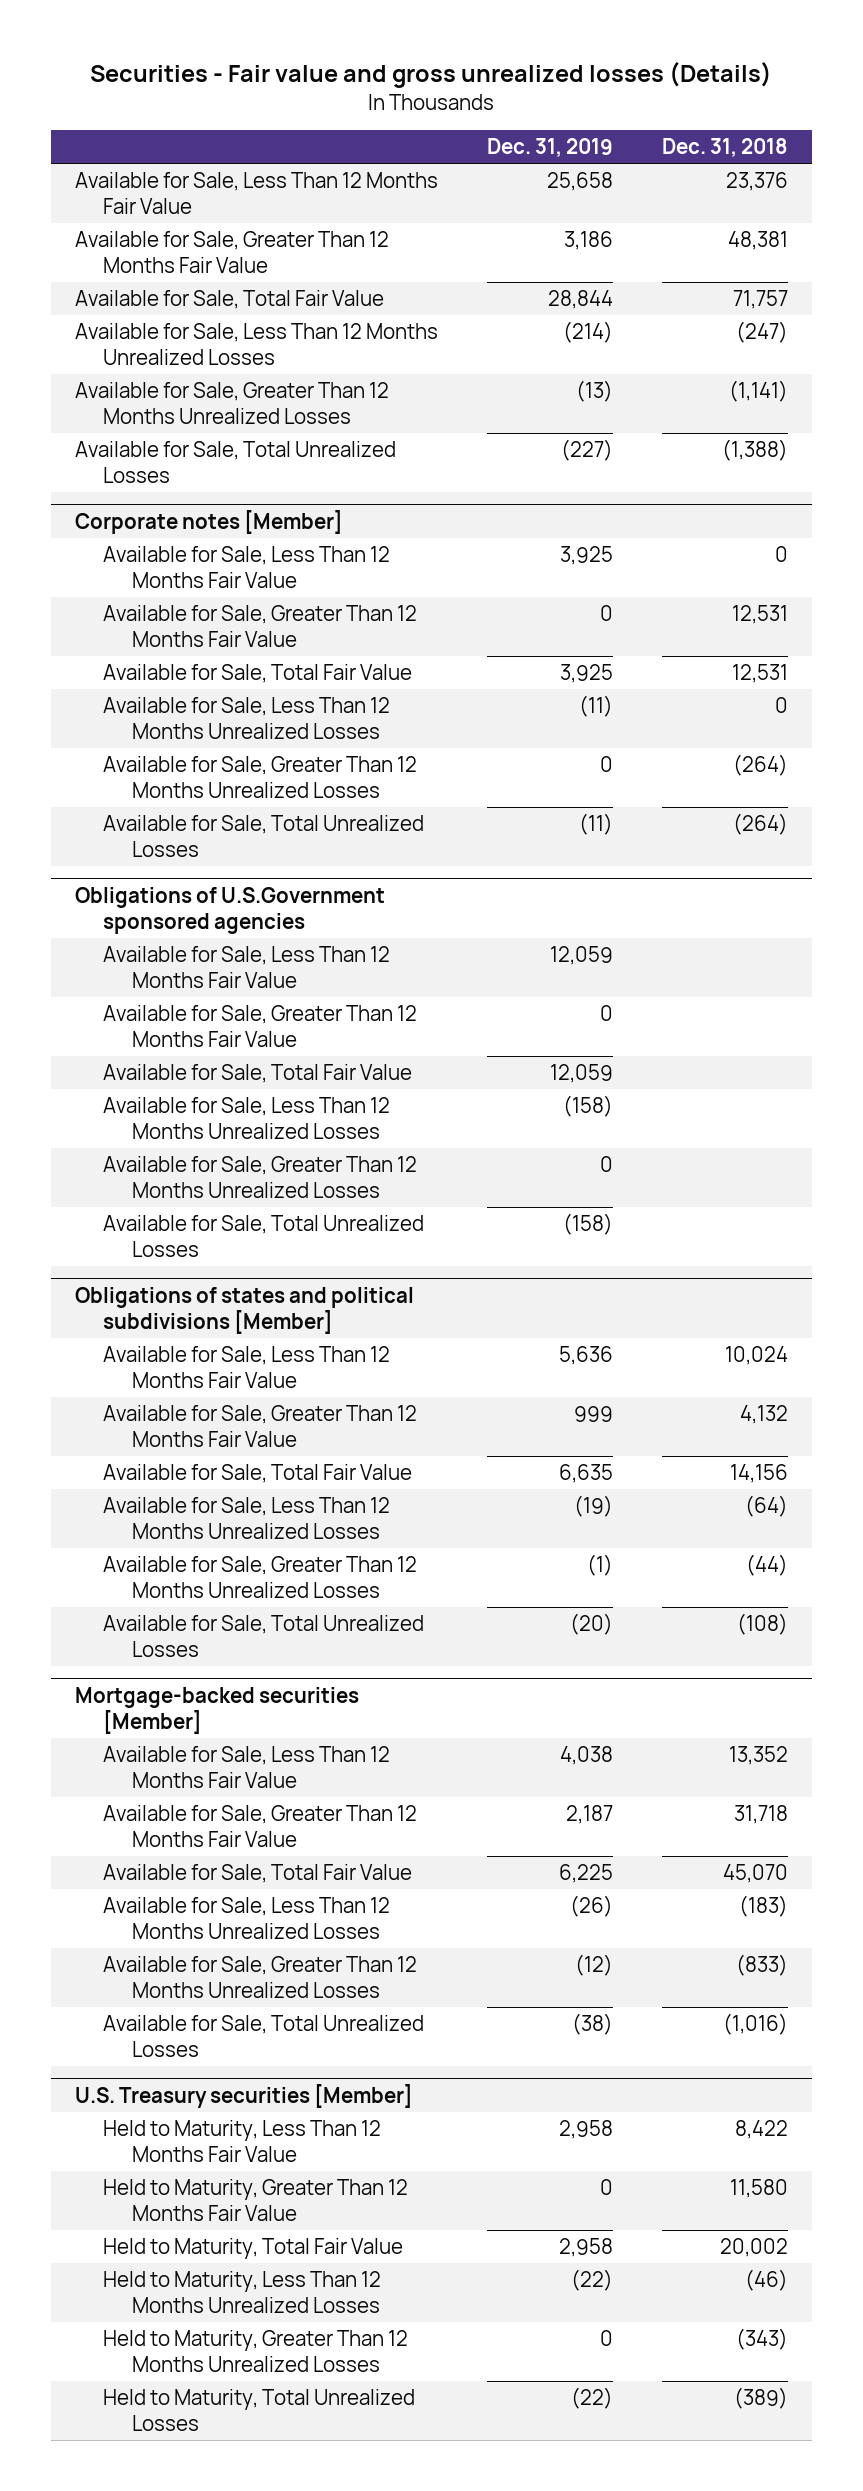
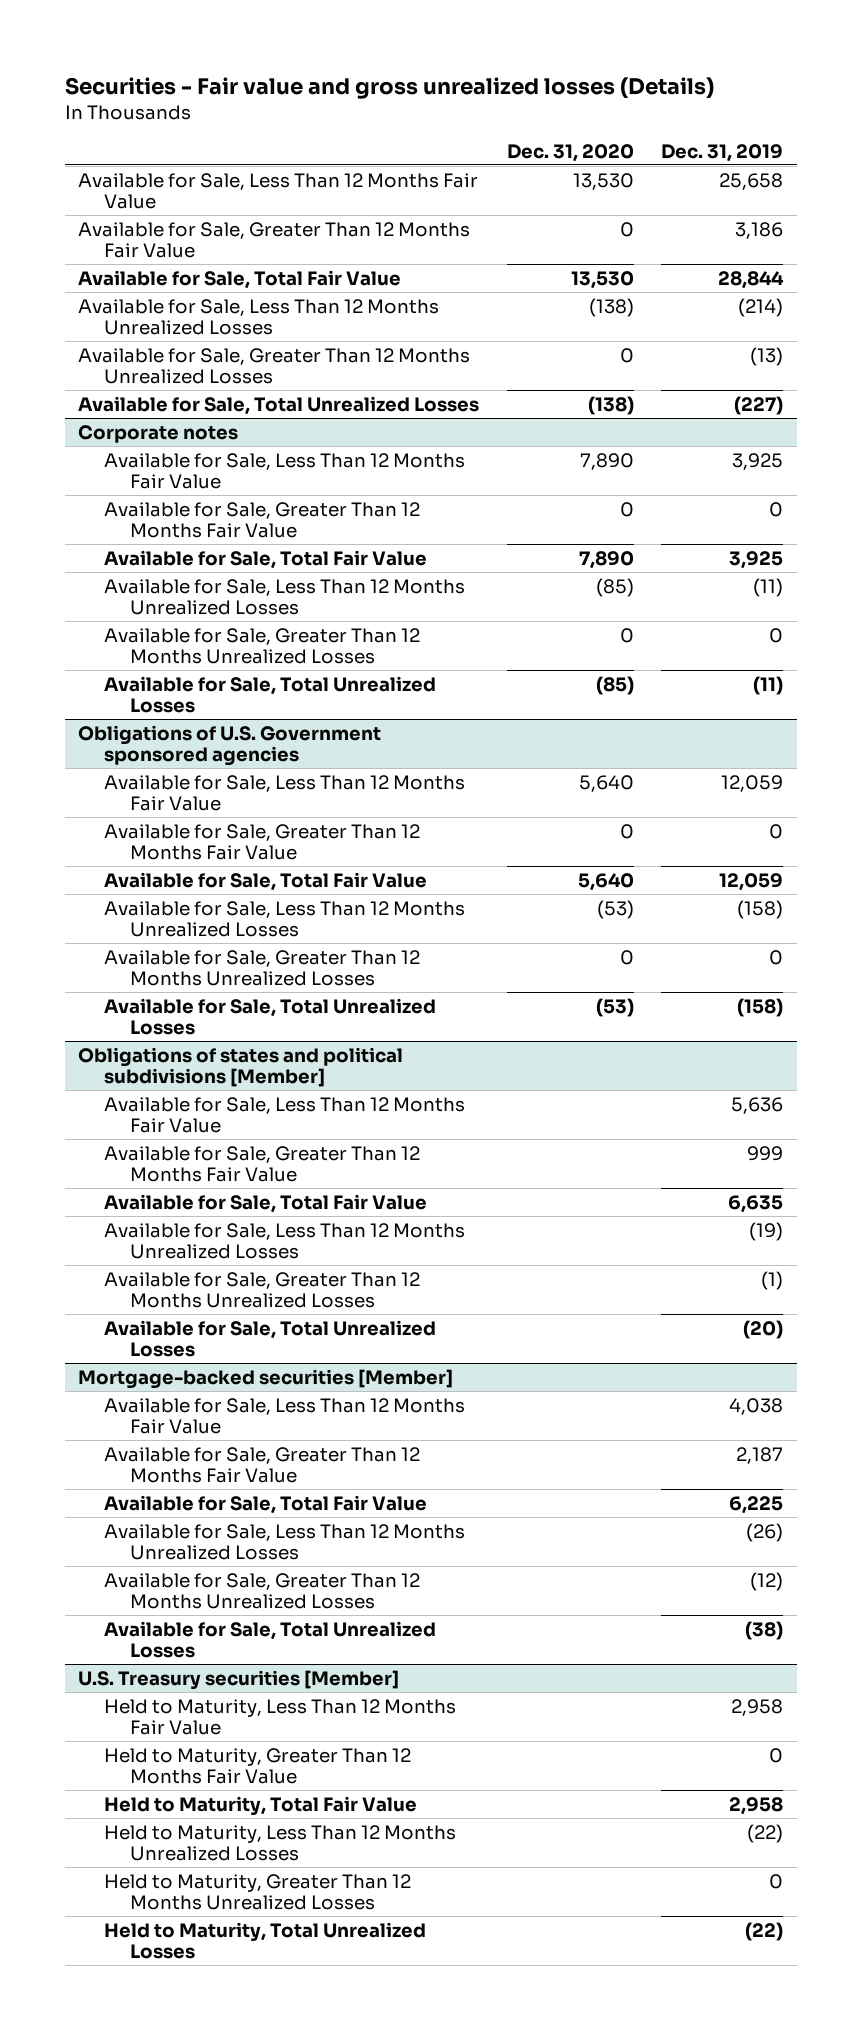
- | Dec. 31, 2019 | Dec. 31, 2018
+ | Dec. 31, 2020 | Dec. 31, 2019
- Corporate notes [Member]
+ Corporate notes
- Obligations of U.S.Government sponsored agencies
+ Obligations of U.S. Government sponsored agencies

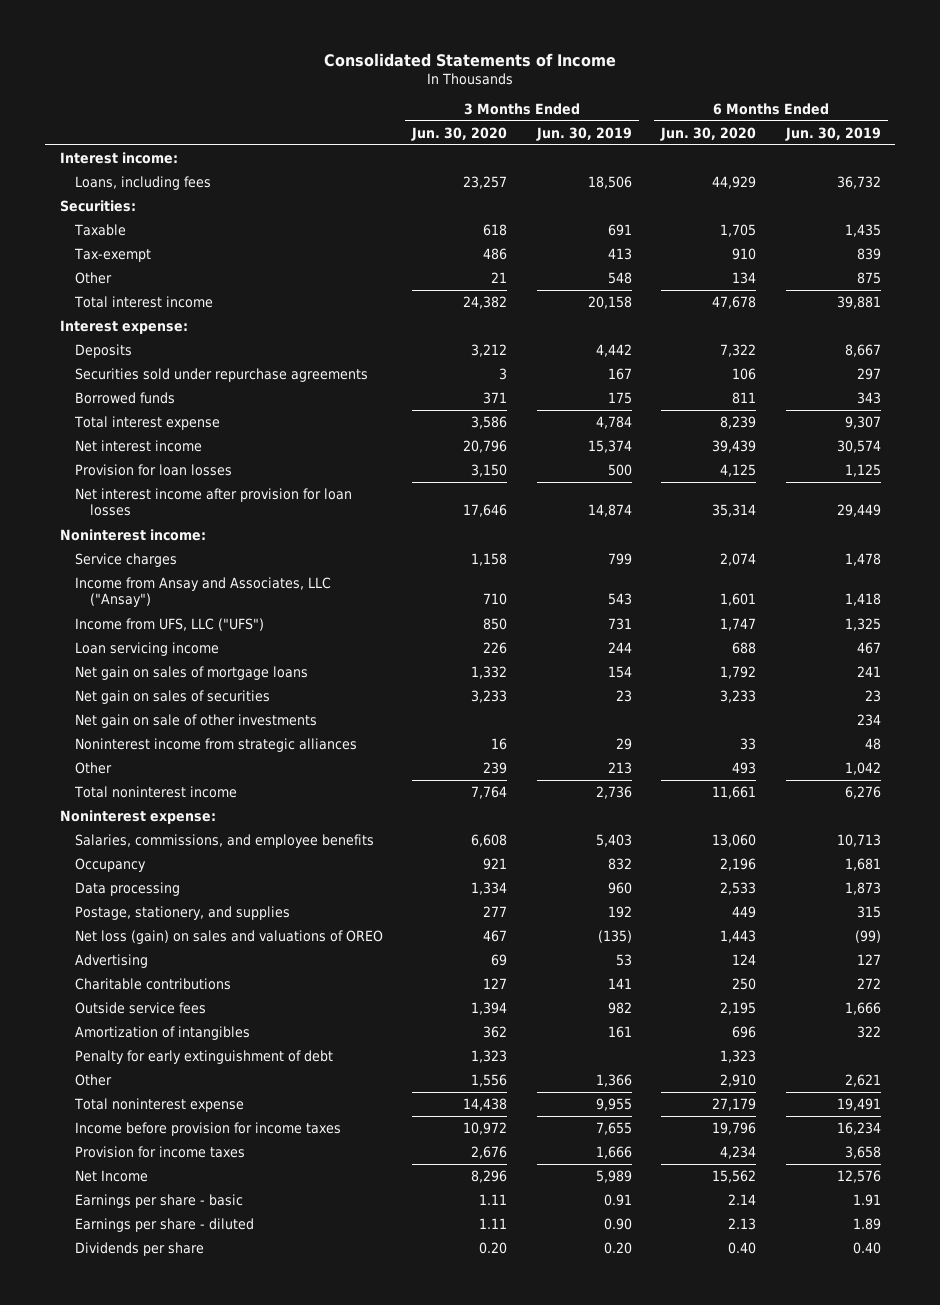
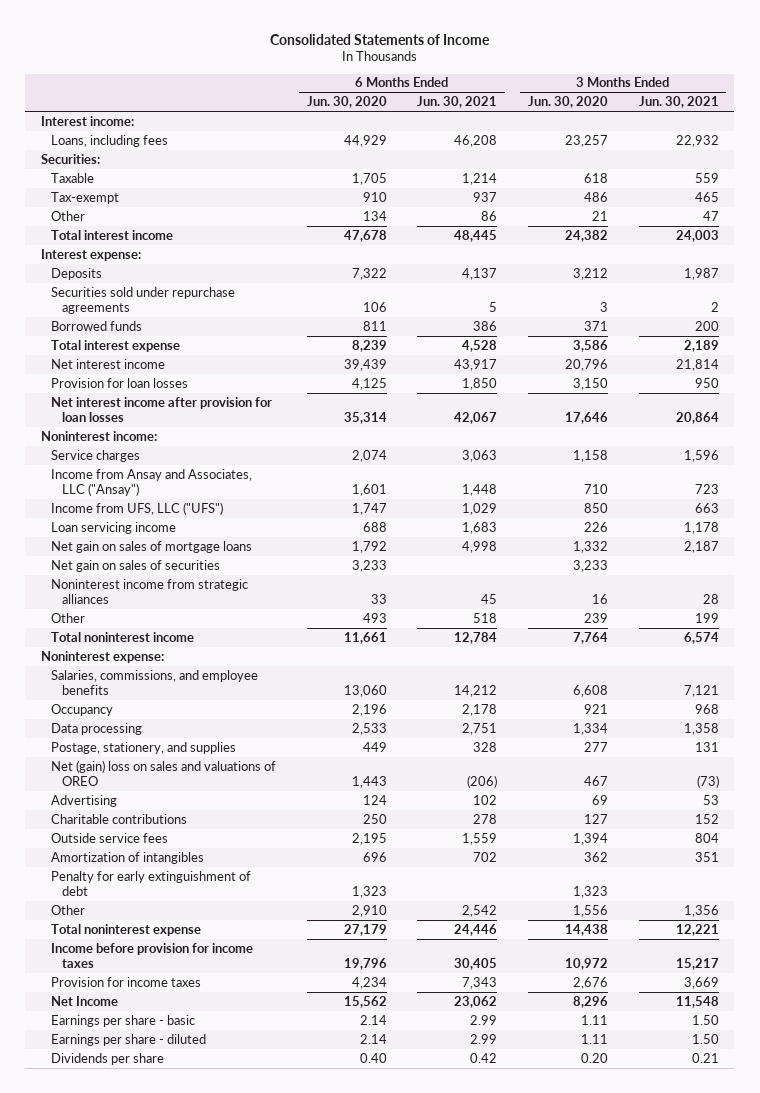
- | 3 Months Ended Jun. 30, 2020 | 3 Months Ended Jun. 30, 2019 | 6 Months Ended Jun. 30, 2020 | 6 Months Ended Jun. 30, 2019
+ | 6 Months Ended Jun. 30, 2020 | 6 Months Ended Jun. 30, 2021 | 3 Months Ended Jun. 30, 2020 | 3 Months Ended Jun. 30, 2021
- Net gain on sale of other investments | | | | 234
- Net loss (gain) on sales and valuations of OREO | 467 | (135) | 1,443 | (99)
+ Net (gain) loss on sales and valuations of OREO | 1,443 | (206) | 467 | (73)
- Earnings per share - diluted | 1.11 | 0.90 | 2.13 | 1.89
+ Earnings per share - diluted | 2.14 | 2.99 | 1.11 | 1.50

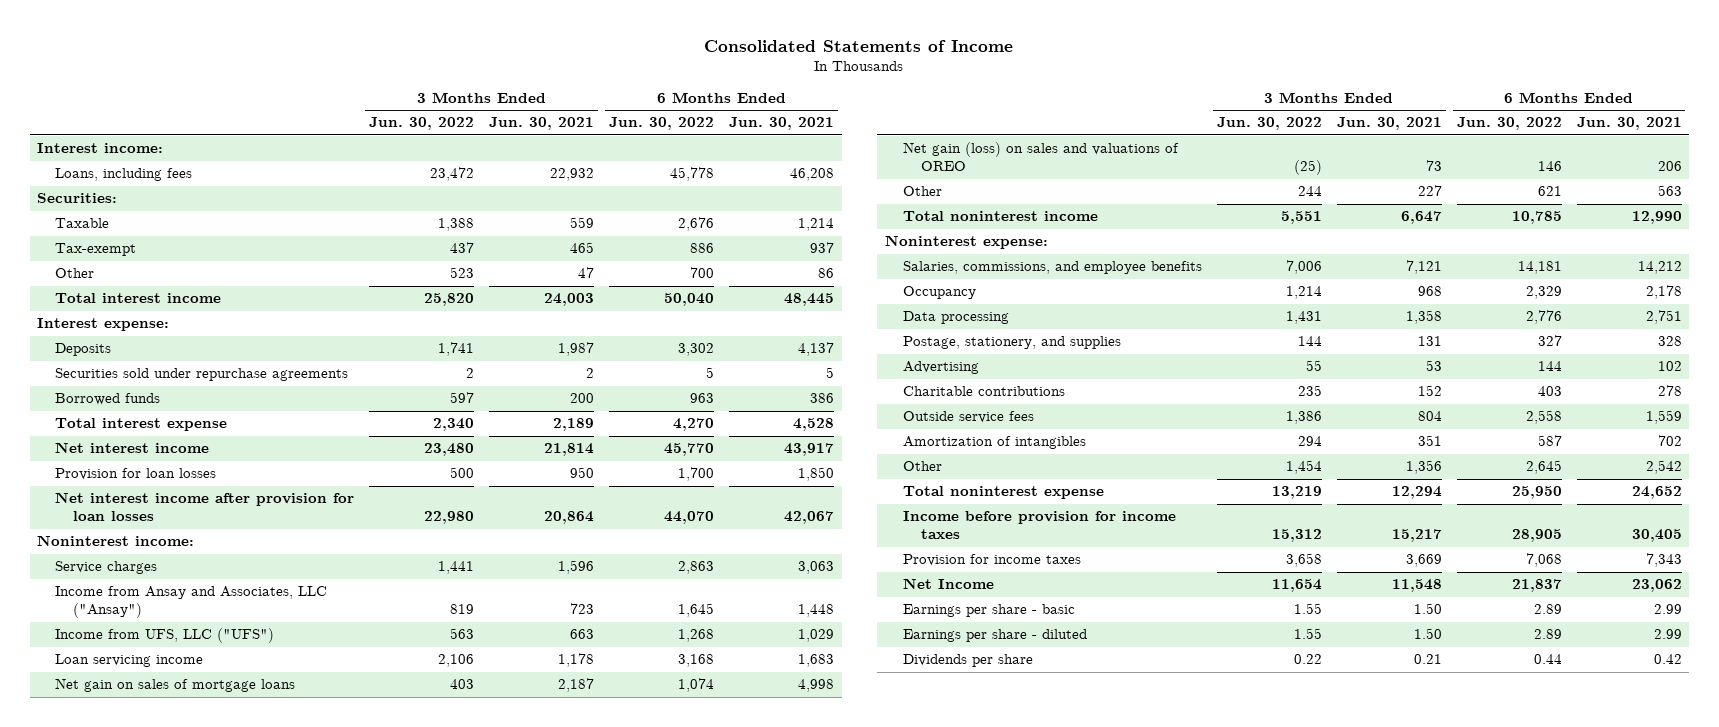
- | 6 Months Ended Jun. 30, 2020 | 6 Months Ended Jun. 30, 2021 | 3 Months Ended Jun. 30, 2020 | 3 Months Ended Jun. 30, 2021
+ | 3 Months Ended Jun. 30, 2022 | 3 Months Ended Jun. 30, 2021 | 6 Months Ended Jun. 30, 2022 | 6 Months Ended Jun. 30, 2021
- Net gain on sales of securities | 3,233 | | 3,233 |
- Noninterest income from strategic alliances | 33 | 45 | 16 | 28
- Other | 493 | 518 | 239 | 199
- Total noninterest income | 11,661 | 12,784 | 7,764 | 6,574
+ Net gain (loss) on sales and valuations of OREO | (25) | 73 | 146 | 206
+ Other | 244 | 227 | 621 | 563
+ Total noninterest income | 5,551 | 6,647 | 10,785 | 12,990
- Net (gain) loss on sales and valuations of OREO | 1,443 | (206) | 467 | (73)
- Penalty for early extinguishment of debt | 1,323 | | 1,323 |
- Total noninterest expense | 27,179 | 24,446 | 14,438 | 12,221
+ Total noninterest expense | 13,219 | 12,294 | 25,950 | 24,652

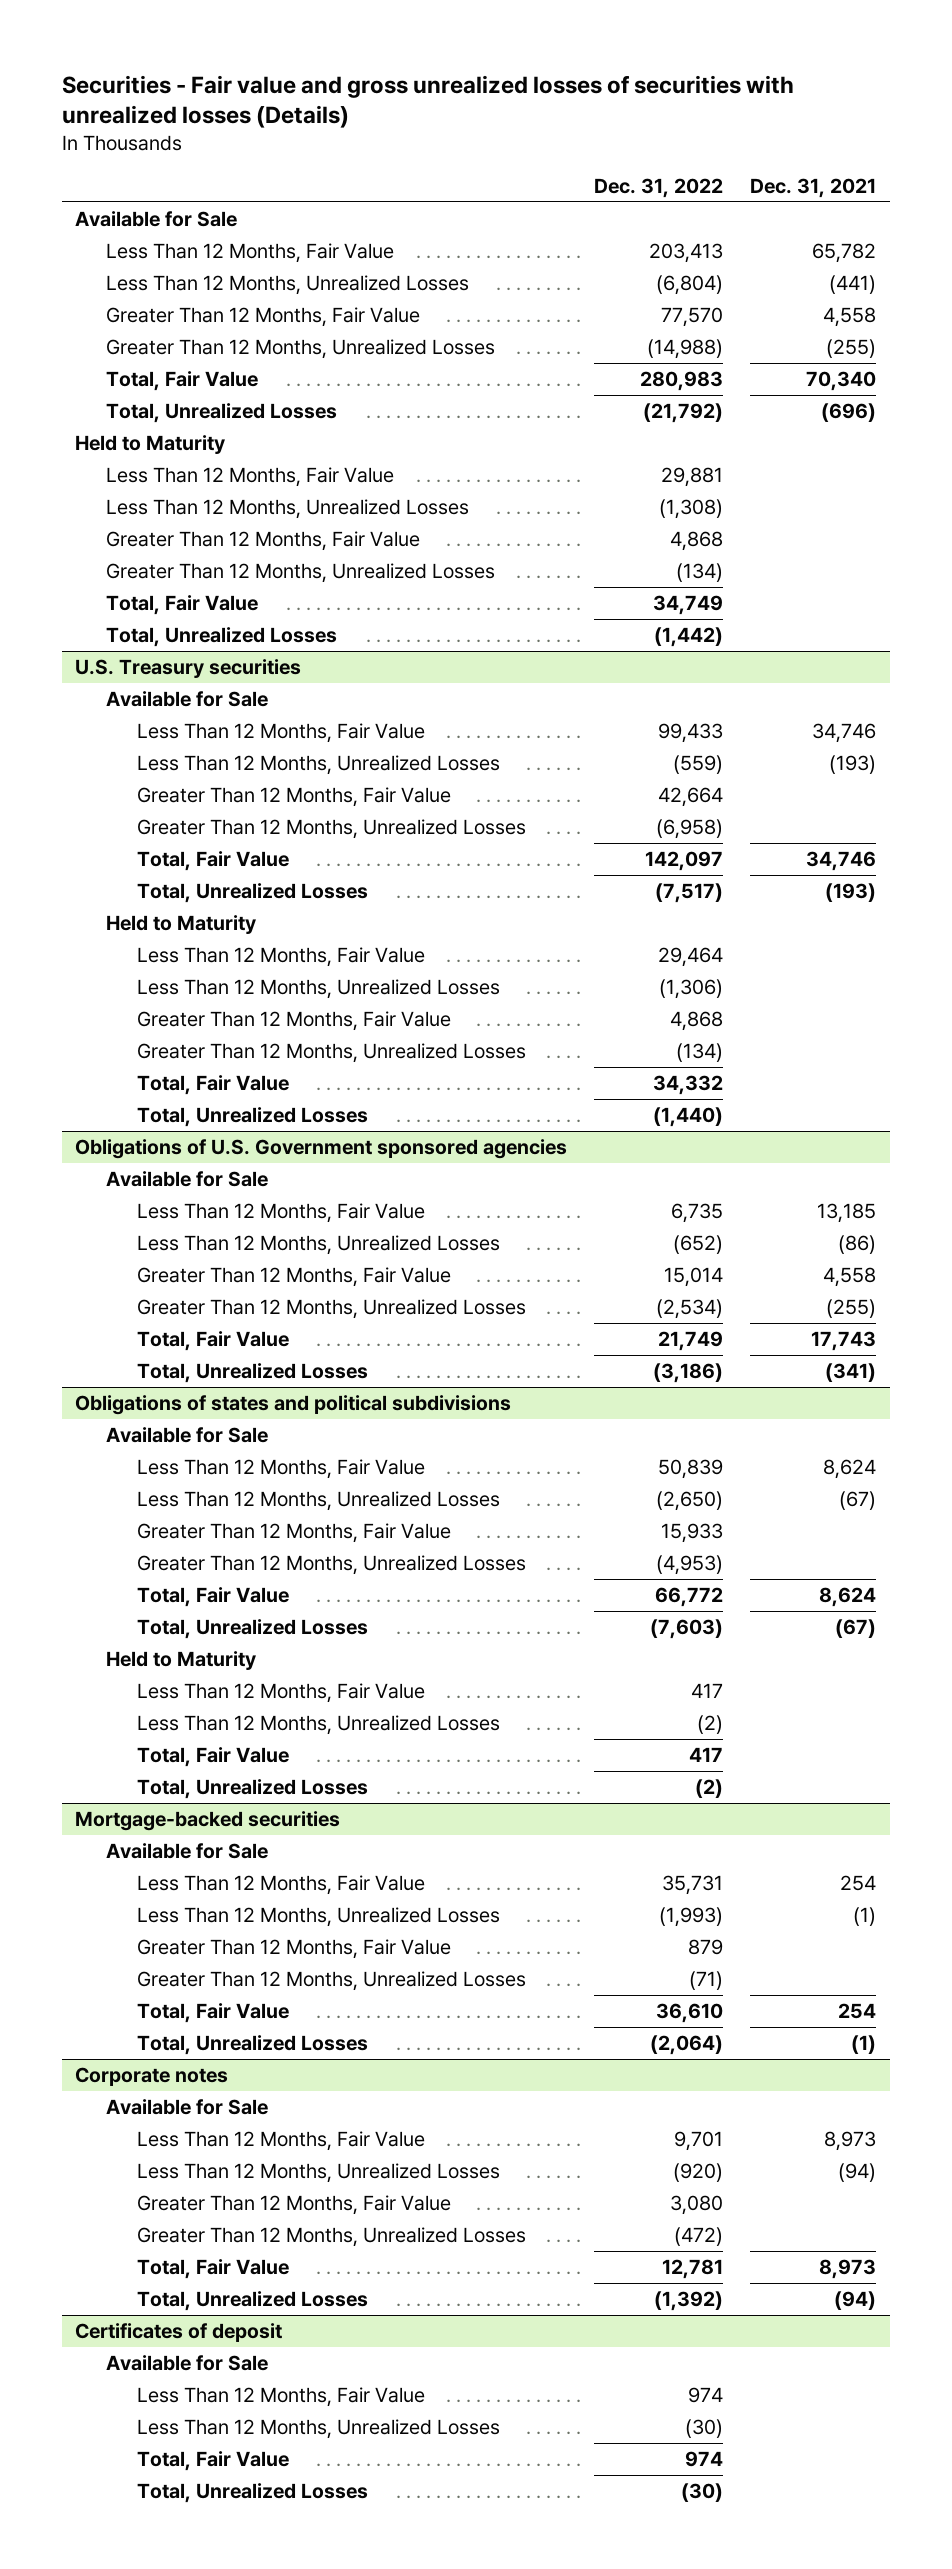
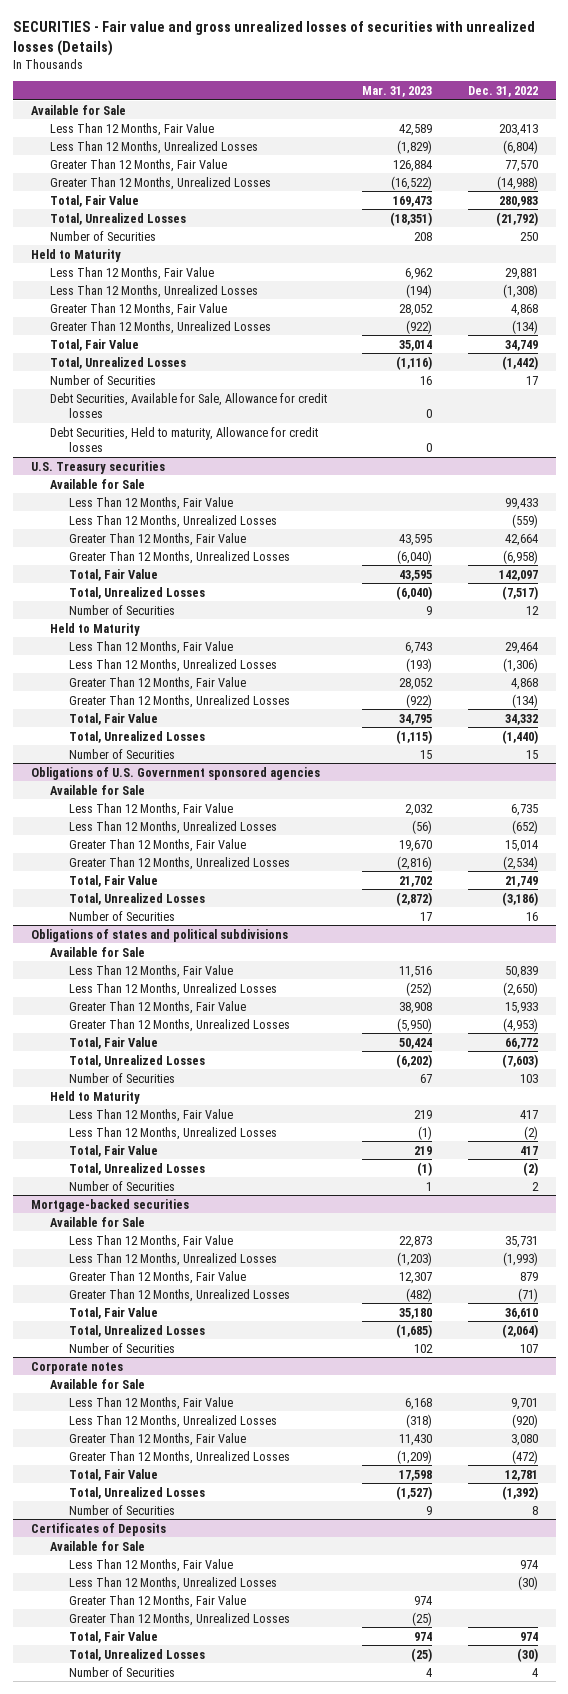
- Securities - Fair value and gross unrealized losses of securities with unrealized losses (Details)
+ SECURITIES - Fair value and gross unrealized losses of securities with unrealized losses (Details)
- | Dec. 31, 2022 | Dec. 31, 2021
+ | Mar. 31, 2023 | Dec. 31, 2022
+ Number of Securities | 208 | 250
+ Number of Securities | 16 | 17
+ Debt Securities, Available for Sale, Allowance for credit losses | 0 |
+ Debt Securities, Held to maturity, Allowance for credit losses | 0 |
@ U.S. Treasury securities
+ Number of Securities | 9 | 12
+ Number of Securities | 15 | 15
@ Obligations of U.S. Government sponsored agencies
+ Number of Securities | 17 | 16
@ Obligations of states and political subdivisions
+ Number of Securities | 67 | 103
+ Number of Securities | 1 | 2
@ Mortgage-backed securities
+ Number of Securities | 102 | 107
- Certificates of deposit
@ Corporate notes
+ Number of Securities | 9 | 8
+ Certificates of Deposits
+ Greater Than 12 Months, Fair Value | 974 |
+ Greater Than 12 Months, Unrealized Losses | (25) |
+ Number of Securities | 4 | 4

